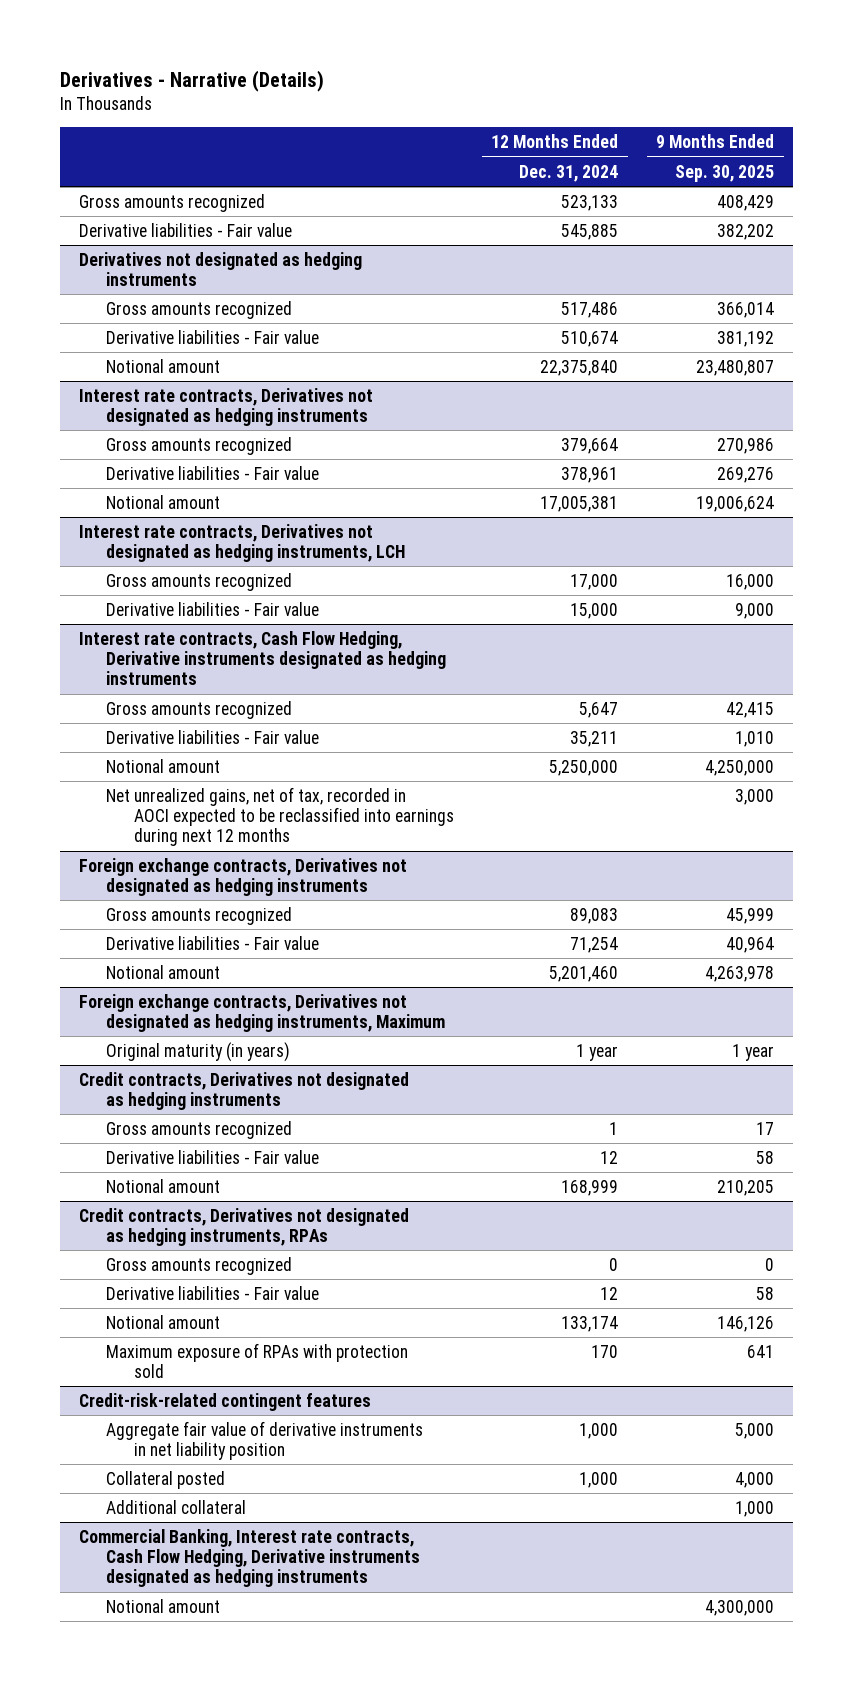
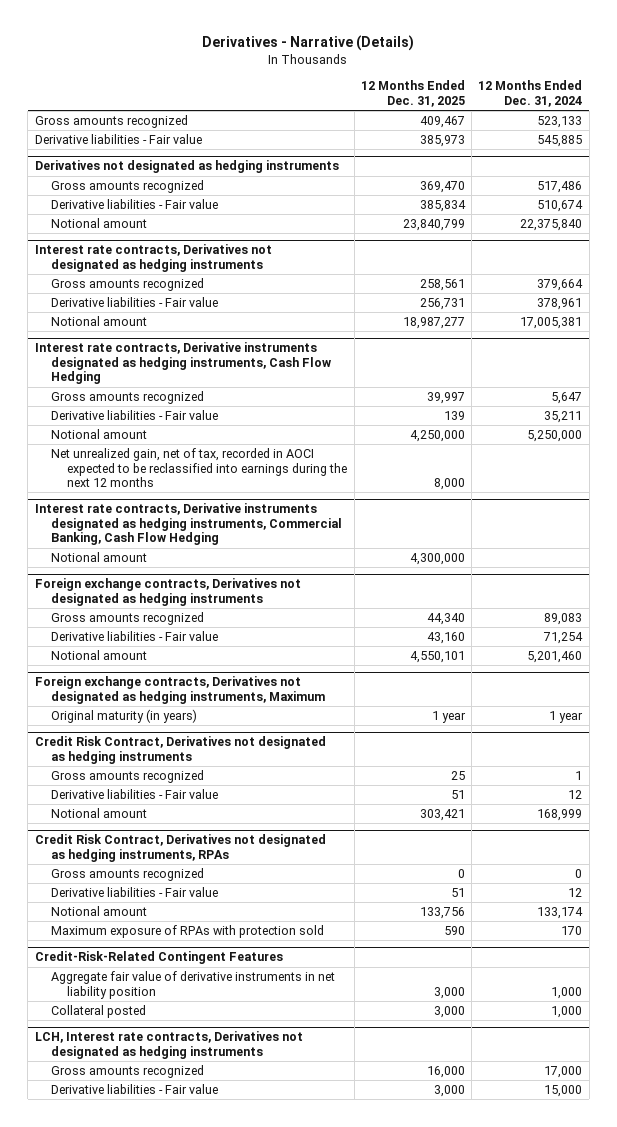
- | 12 Months Ended Dec. 31, 2024 | 9 Months Ended Sep. 30, 2025
+ | 12 Months Ended Dec. 31, 2025 | 12 Months Ended Dec. 31, 2024
- Interest rate contracts, Derivatives not designated as hedging instruments, LCH
- Gross amounts recognized | 17,000 | 16,000
- Derivative liabilities - Fair value | 15,000 | 9,000
- Interest rate contracts, Cash Flow Hedging, Derivative instruments designated as hedging instruments
+ Interest rate contracts, Derivative instruments designated as hedging instruments, Cash Flow Hedging
- Net unrealized gains, net of tax, recorded in AOCI expected to be reclassified into earnings during next 12 months | | 3,000
+ Net unrealized gain, net of tax, recorded in AOCI expected to be reclassified into earnings during the next 12 months | 8,000 |
+ Interest rate contracts, Derivative instruments designated as hedging instruments, Commercial Banking, Cash Flow Hedging
+ Notional amount | 4,300,000 |
- Credit contracts, Derivatives not designated as hedging instruments
+ Credit Risk Contract, Derivatives not designated as hedging instruments
- Credit contracts, Derivatives not designated as hedging instruments, RPAs
+ Credit Risk Contract, Derivatives not designated as hedging instruments, RPAs
- Credit-risk-related contingent features
+ Credit-Risk-Related Contingent Features
- Additional collateral | | 1,000
- Commercial Banking, Interest rate contracts, Cash Flow Hedging, Derivative instruments designated as hedging instruments
- Notional amount | | 4,300,000
+ LCH, Interest rate contracts, Derivatives not designated as hedging instruments
+ Gross amounts recognized | 16,000 | 17,000
+ Derivative liabilities - Fair value | 3,000 | 15,000

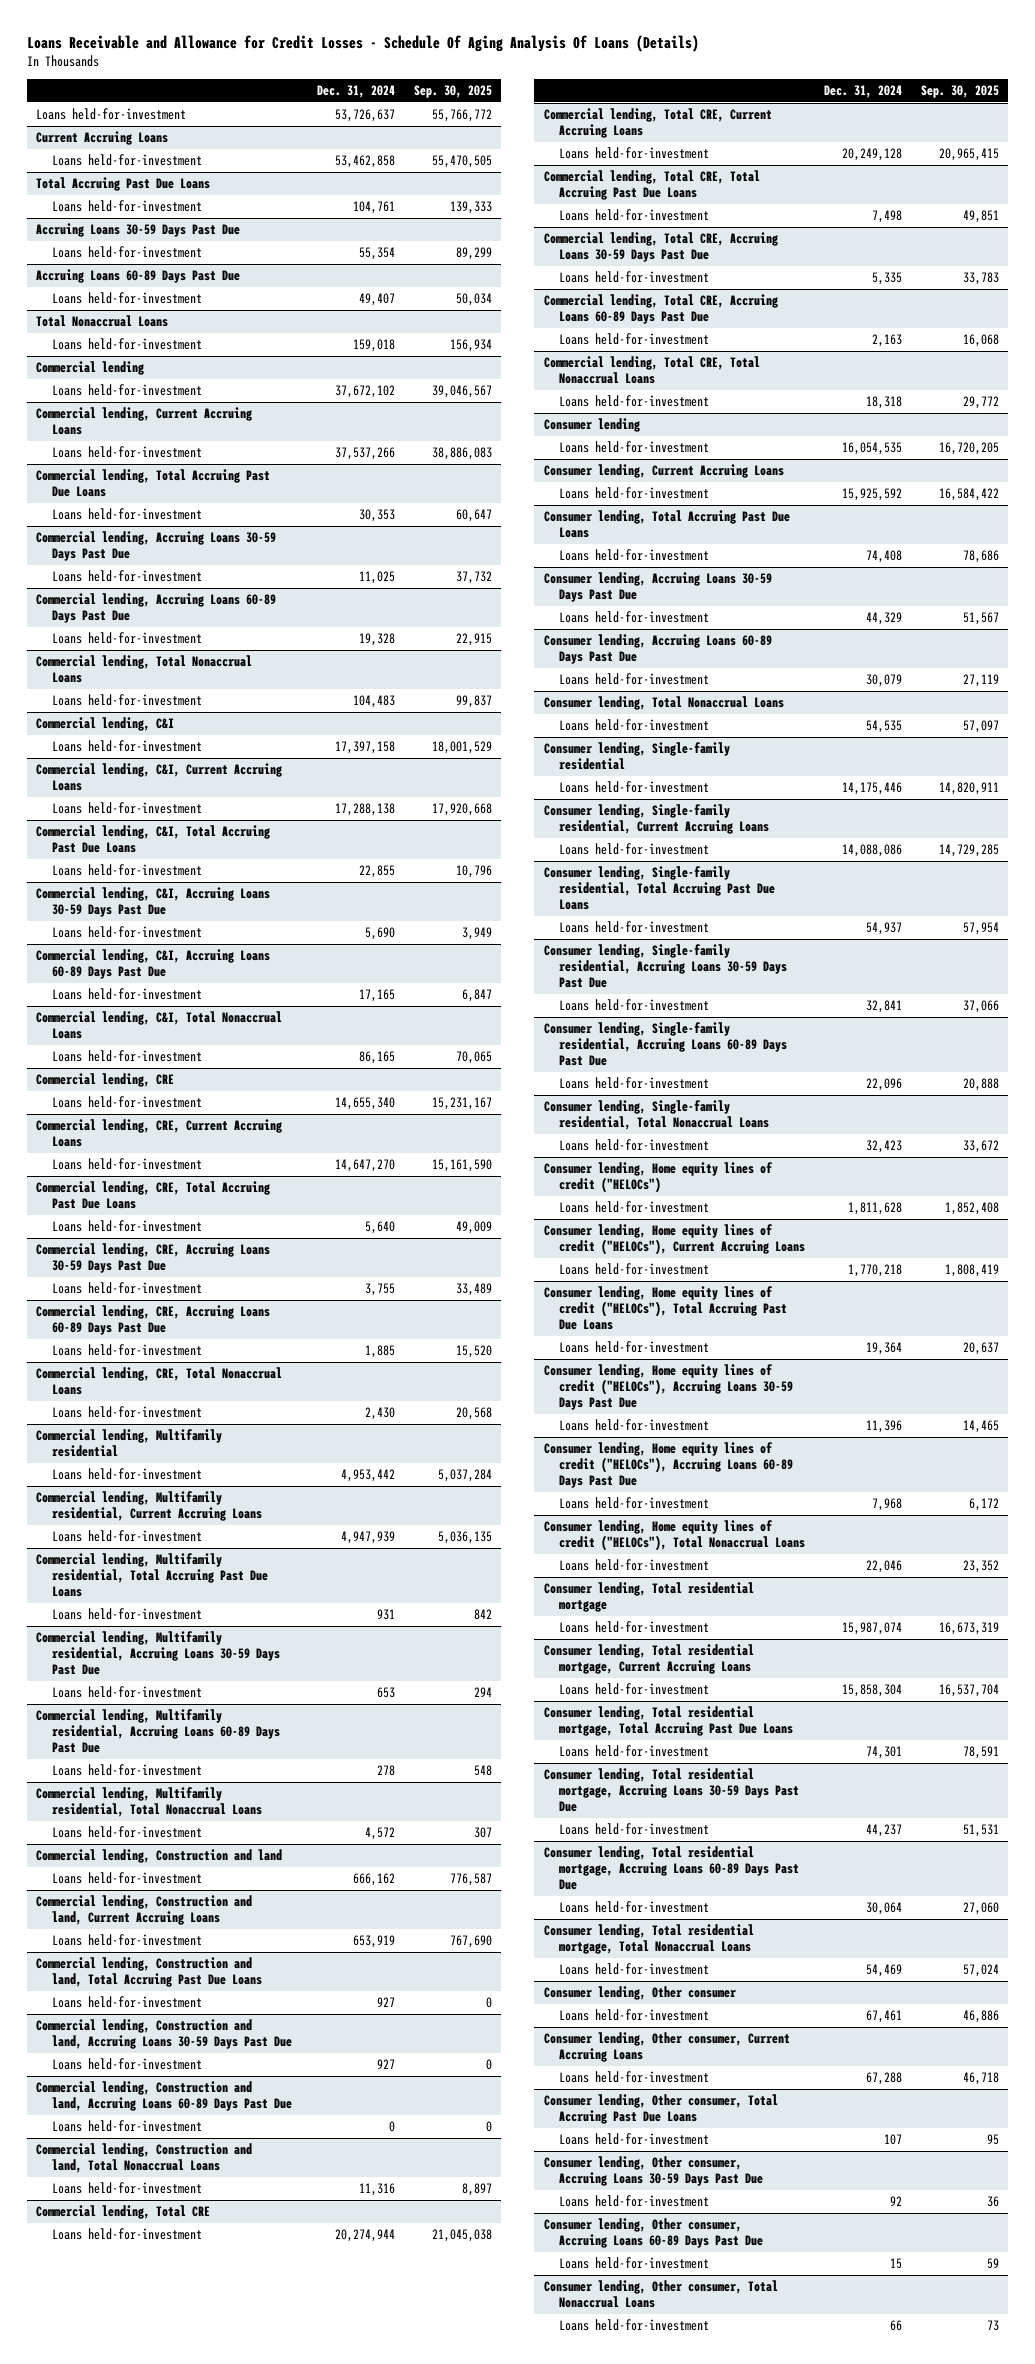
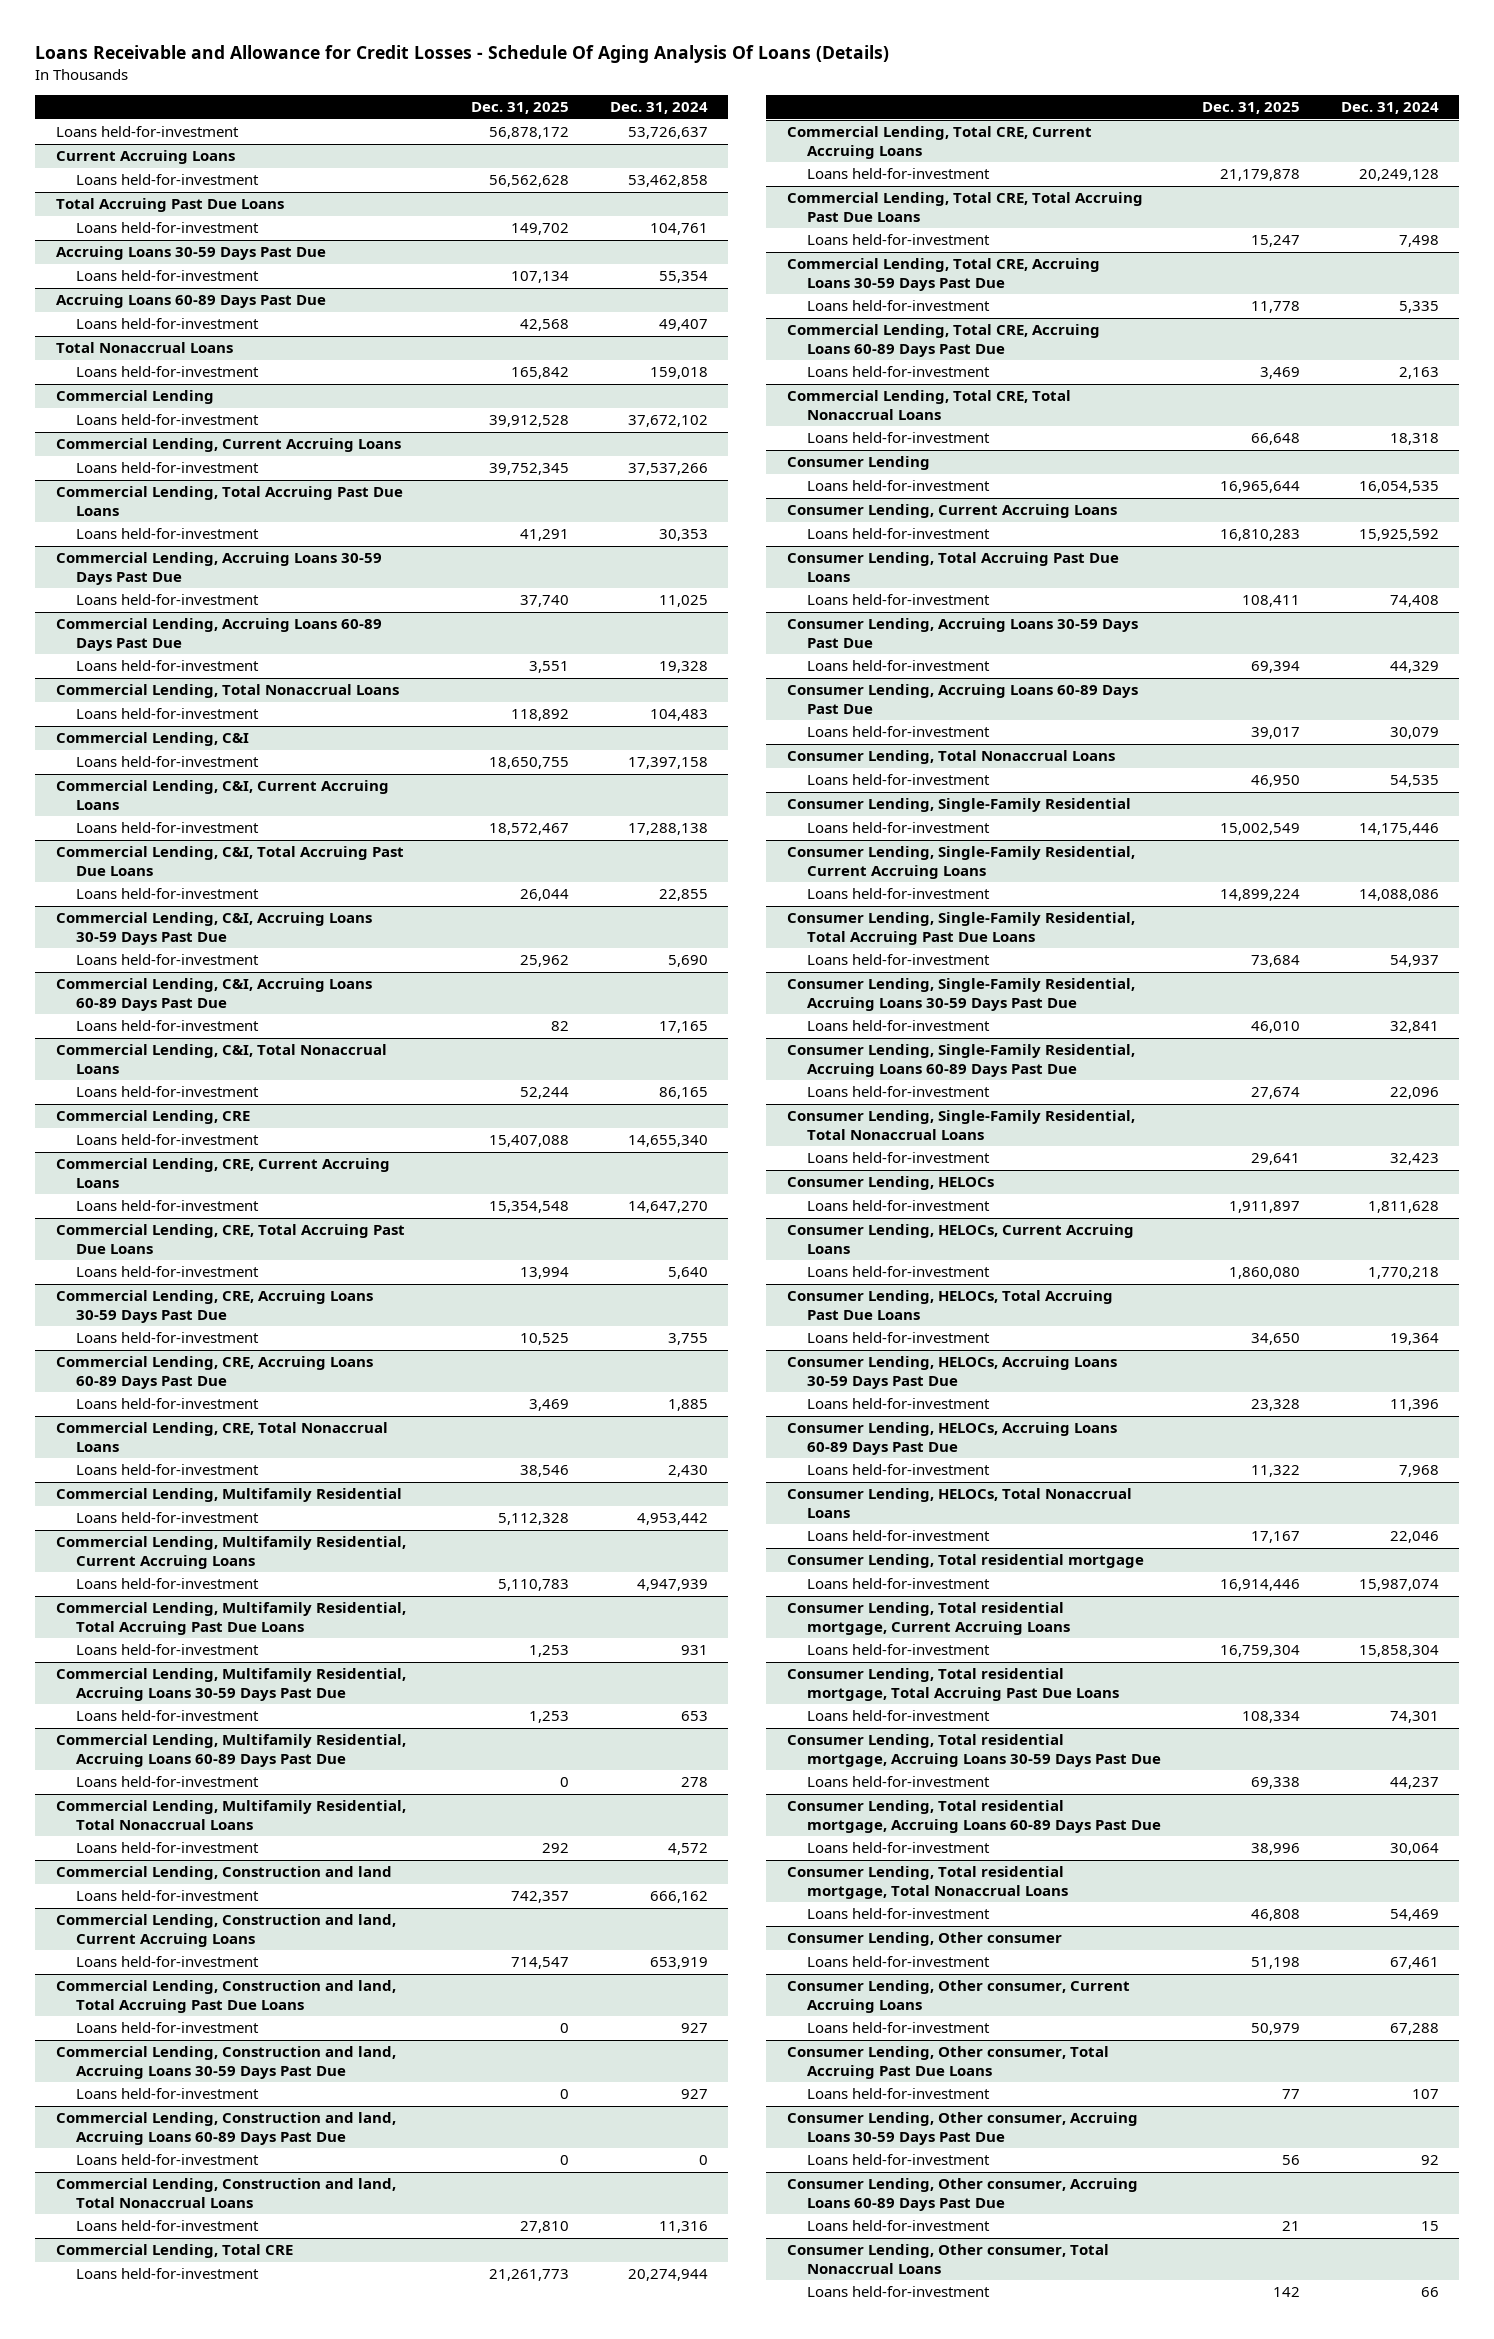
- | Dec. 31, 2024 | Sep. 30, 2025
+ | Dec. 31, 2025 | Dec. 31, 2024
- Commercial lending
+ Commercial Lending
- Commercial lending, Current Accruing Loans
+ Commercial Lending, Current Accruing Loans
- Commercial lending, Total Accruing Past Due Loans
+ Commercial Lending, Total Accruing Past Due Loans
- Commercial lending, Accruing Loans 30-59 Days Past Due
+ Commercial Lending, Accruing Loans 30-59 Days Past Due
- Commercial lending, Accruing Loans 60-89 Days Past Due
+ Commercial Lending, Accruing Loans 60-89 Days Past Due
- Commercial lending, Total Nonaccrual Loans
+ Commercial Lending, Total Nonaccrual Loans
- Commercial lending, C&I
+ Commercial Lending, C&I
- Commercial lending, C&I, Current Accruing Loans
+ Commercial Lending, C&I, Current Accruing Loans
- Commercial lending, C&I, Total Accruing Past Due Loans
+ Commercial Lending, C&I, Total Accruing Past Due Loans
- Commercial lending, C&I, Accruing Loans 30-59 Days Past Due
+ Commercial Lending, C&I, Accruing Loans 30-59 Days Past Due
- Commercial lending, C&I, Accruing Loans 60-89 Days Past Due
+ Commercial Lending, C&I, Accruing Loans 60-89 Days Past Due
- Commercial lending, C&I, Total Nonaccrual Loans
+ Commercial Lending, C&I, Total Nonaccrual Loans
- Commercial lending, CRE
+ Commercial Lending, CRE
- Commercial lending, CRE, Current Accruing Loans
+ Commercial Lending, CRE, Current Accruing Loans
- Commercial lending, CRE, Total Accruing Past Due Loans
+ Commercial Lending, CRE, Total Accruing Past Due Loans
- Commercial lending, CRE, Accruing Loans 30-59 Days Past Due
+ Commercial Lending, CRE, Accruing Loans 30-59 Days Past Due
- Commercial lending, CRE, Accruing Loans 60-89 Days Past Due
+ Commercial Lending, CRE, Accruing Loans 60-89 Days Past Due
- Commercial lending, CRE, Total Nonaccrual Loans
+ Commercial Lending, CRE, Total Nonaccrual Loans
- Commercial lending, Multifamily residential
+ Commercial Lending, Multifamily Residential
- Commercial lending, Multifamily residential, Current Accruing Loans
+ Commercial Lending, Multifamily Residential, Current Accruing Loans
- Commercial lending, Multifamily residential, Total Accruing Past Due Loans
+ Commercial Lending, Multifamily Residential, Total Accruing Past Due Loans
- Commercial lending, Multifamily residential, Accruing Loans 30-59 Days Past Due
+ Commercial Lending, Multifamily Residential, Accruing Loans 30-59 Days Past Due
- Commercial lending, Multifamily residential, Accruing Loans 60-89 Days Past Due
+ Commercial Lending, Multifamily Residential, Accruing Loans 60-89 Days Past Due
- Commercial lending, Multifamily residential, Total Nonaccrual Loans
+ Commercial Lending, Multifamily Residential, Total Nonaccrual Loans
- Commercial lending, Construction and land
+ Commercial Lending, Construction and land
- Commercial lending, Construction and land, Current Accruing Loans
+ Commercial Lending, Construction and land, Current Accruing Loans
- Commercial lending, Construction and land, Total Accruing Past Due Loans
+ Commercial Lending, Construction and land, Total Accruing Past Due Loans
- Commercial lending, Construction and land, Accruing Loans 30-59 Days Past Due
+ Commercial Lending, Construction and land, Accruing Loans 30-59 Days Past Due
- Commercial lending, Construction and land, Accruing Loans 60-89 Days Past Due
+ Commercial Lending, Construction and land, Accruing Loans 60-89 Days Past Due
- Commercial lending, Construction and land, Total Nonaccrual Loans
+ Commercial Lending, Construction and land, Total Nonaccrual Loans
- Commercial lending, Total CRE
+ Commercial Lending, Total CRE
- Commercial lending, Total CRE, Current Accruing Loans
+ Commercial Lending, Total CRE, Current Accruing Loans
- Commercial lending, Total CRE, Total Accruing Past Due Loans
+ Commercial Lending, Total CRE, Total Accruing Past Due Loans
- Commercial lending, Total CRE, Accruing Loans 30-59 Days Past Due
+ Commercial Lending, Total CRE, Accruing Loans 30-59 Days Past Due
- Commercial lending, Total CRE, Accruing Loans 60-89 Days Past Due
+ Commercial Lending, Total CRE, Accruing Loans 60-89 Days Past Due
- Commercial lending, Total CRE, Total Nonaccrual Loans
+ Commercial Lending, Total CRE, Total Nonaccrual Loans
- Consumer lending
+ Consumer Lending
- Consumer lending, Current Accruing Loans
+ Consumer Lending, Current Accruing Loans
- Consumer lending, Total Accruing Past Due Loans
+ Consumer Lending, Total Accruing Past Due Loans
- Consumer lending, Accruing Loans 30-59 Days Past Due
+ Consumer Lending, Accruing Loans 30-59 Days Past Due
- Consumer lending, Accruing Loans 60-89 Days Past Due
+ Consumer Lending, Accruing Loans 60-89 Days Past Due
- Consumer lending, Total Nonaccrual Loans
+ Consumer Lending, Total Nonaccrual Loans
- Consumer lending, Single-family residential
+ Consumer Lending, Single-Family Residential
- Consumer lending, Single-family residential, Current Accruing Loans
+ Consumer Lending, Single-Family Residential, Current Accruing Loans
- Consumer lending, Single-family residential, Total Accruing Past Due Loans
+ Consumer Lending, Single-Family Residential, Total Accruing Past Due Loans
- Consumer lending, Single-family residential, Accruing Loans 30-59 Days Past Due
+ Consumer Lending, Single-Family Residential, Accruing Loans 30-59 Days Past Due
- Consumer lending, Single-family residential, Accruing Loans 60-89 Days Past Due
+ Consumer Lending, Single-Family Residential, Accruing Loans 60-89 Days Past Due
- Consumer lending, Single-family residential, Total Nonaccrual Loans
+ Consumer Lending, Single-Family Residential, Total Nonaccrual Loans
- Consumer lending, Home equity lines of credit ("HELOCs")
+ Consumer Lending, HELOCs
- Consumer lending, Home equity lines of credit ("HELOCs"), Current Accruing Loans
+ Consumer Lending, HELOCs, Current Accruing Loans
- Consumer lending, Home equity lines of credit ("HELOCs"), Total Accruing Past Due Loans
+ Consumer Lending, HELOCs, Total Accruing Past Due Loans
- Consumer lending, Home equity lines of credit ("HELOCs"), Accruing Loans 30-59 Days Past Due
+ Consumer Lending, HELOCs, Accruing Loans 30-59 Days Past Due
- Consumer lending, Home equity lines of credit ("HELOCs"), Accruing Loans 60-89 Days Past Due
+ Consumer Lending, HELOCs, Accruing Loans 60-89 Days Past Due
- Consumer lending, Home equity lines of credit ("HELOCs"), Total Nonaccrual Loans
+ Consumer Lending, HELOCs, Total Nonaccrual Loans
- Consumer lending, Total residential mortgage
+ Consumer Lending, Total residential mortgage
- Consumer lending, Total residential mortgage, Current Accruing Loans
+ Consumer Lending, Total residential mortgage, Current Accruing Loans
- Consumer lending, Total residential mortgage, Total Accruing Past Due Loans
+ Consumer Lending, Total residential mortgage, Total Accruing Past Due Loans
- Consumer lending, Total residential mortgage, Accruing Loans 30-59 Days Past Due
+ Consumer Lending, Total residential mortgage, Accruing Loans 30-59 Days Past Due
- Consumer lending, Total residential mortgage, Accruing Loans 60-89 Days Past Due
+ Consumer Lending, Total residential mortgage, Accruing Loans 60-89 Days Past Due
- Consumer lending, Total residential mortgage, Total Nonaccrual Loans
+ Consumer Lending, Total residential mortgage, Total Nonaccrual Loans
- Consumer lending, Other consumer
+ Consumer Lending, Other consumer
- Consumer lending, Other consumer, Current Accruing Loans
+ Consumer Lending, Other consumer, Current Accruing Loans
- Consumer lending, Other consumer, Total Accruing Past Due Loans
+ Consumer Lending, Other consumer, Total Accruing Past Due Loans
- Consumer lending, Other consumer, Accruing Loans 30-59 Days Past Due
+ Consumer Lending, Other consumer, Accruing Loans 30-59 Days Past Due
- Consumer lending, Other consumer, Accruing Loans 60-89 Days Past Due
+ Consumer Lending, Other consumer, Accruing Loans 60-89 Days Past Due
- Consumer lending, Other consumer, Total Nonaccrual Loans
+ Consumer Lending, Other consumer, Total Nonaccrual Loans

